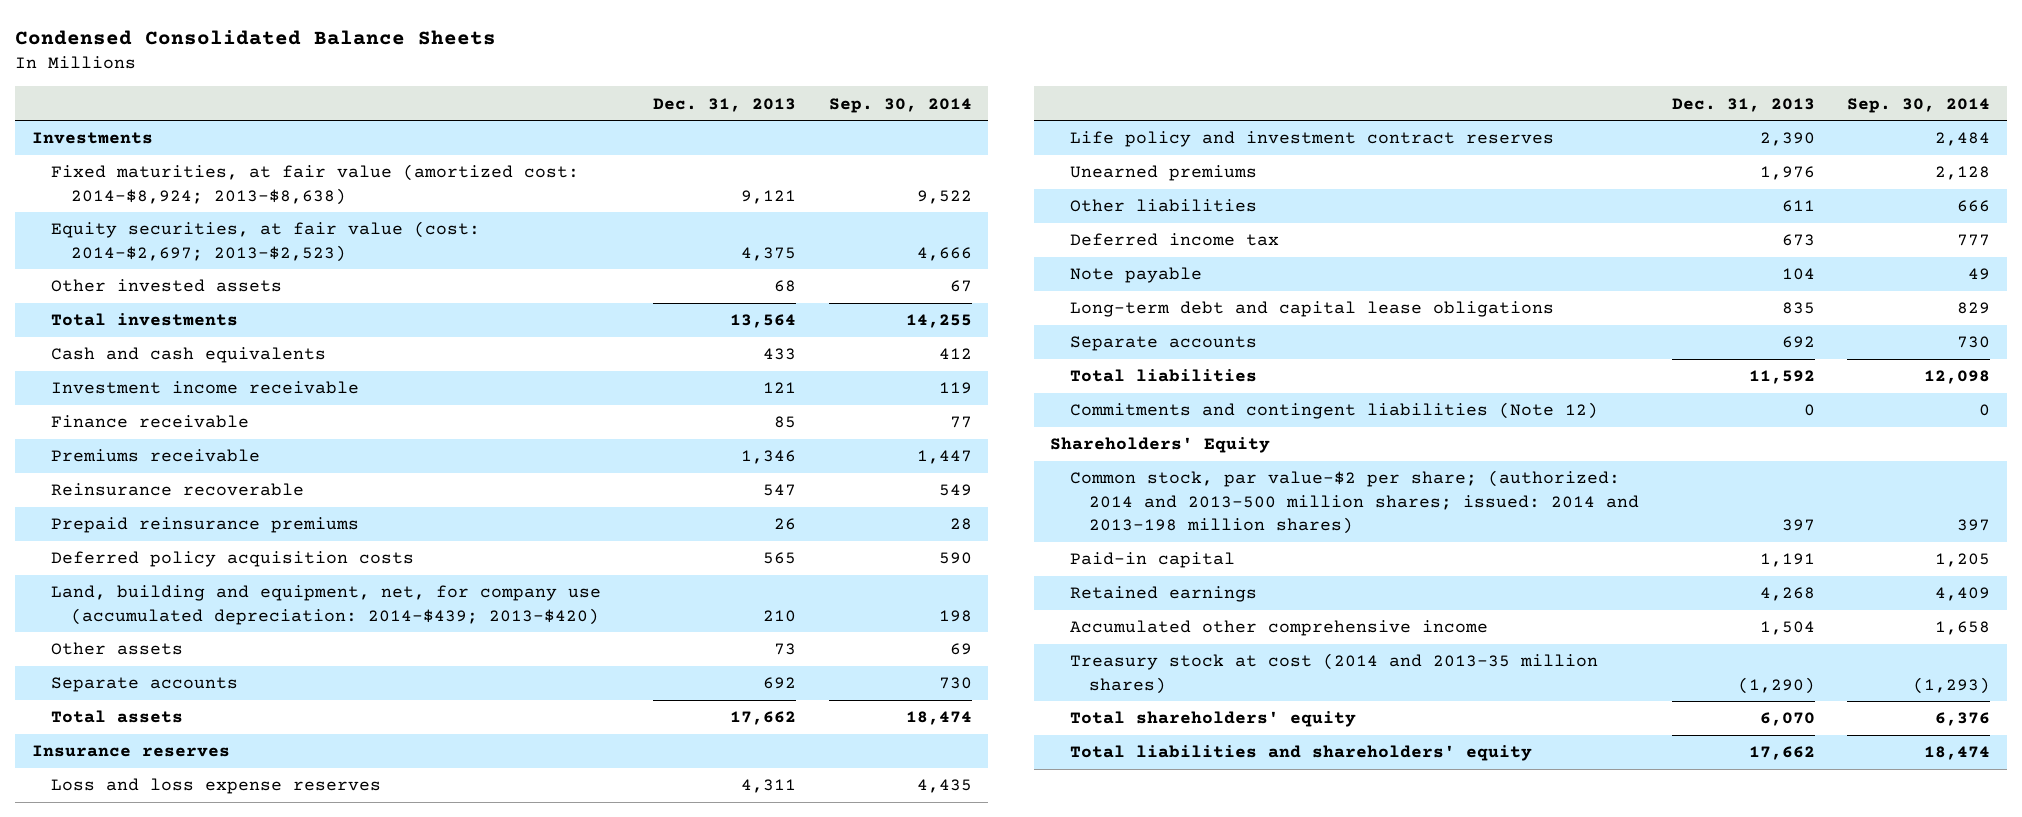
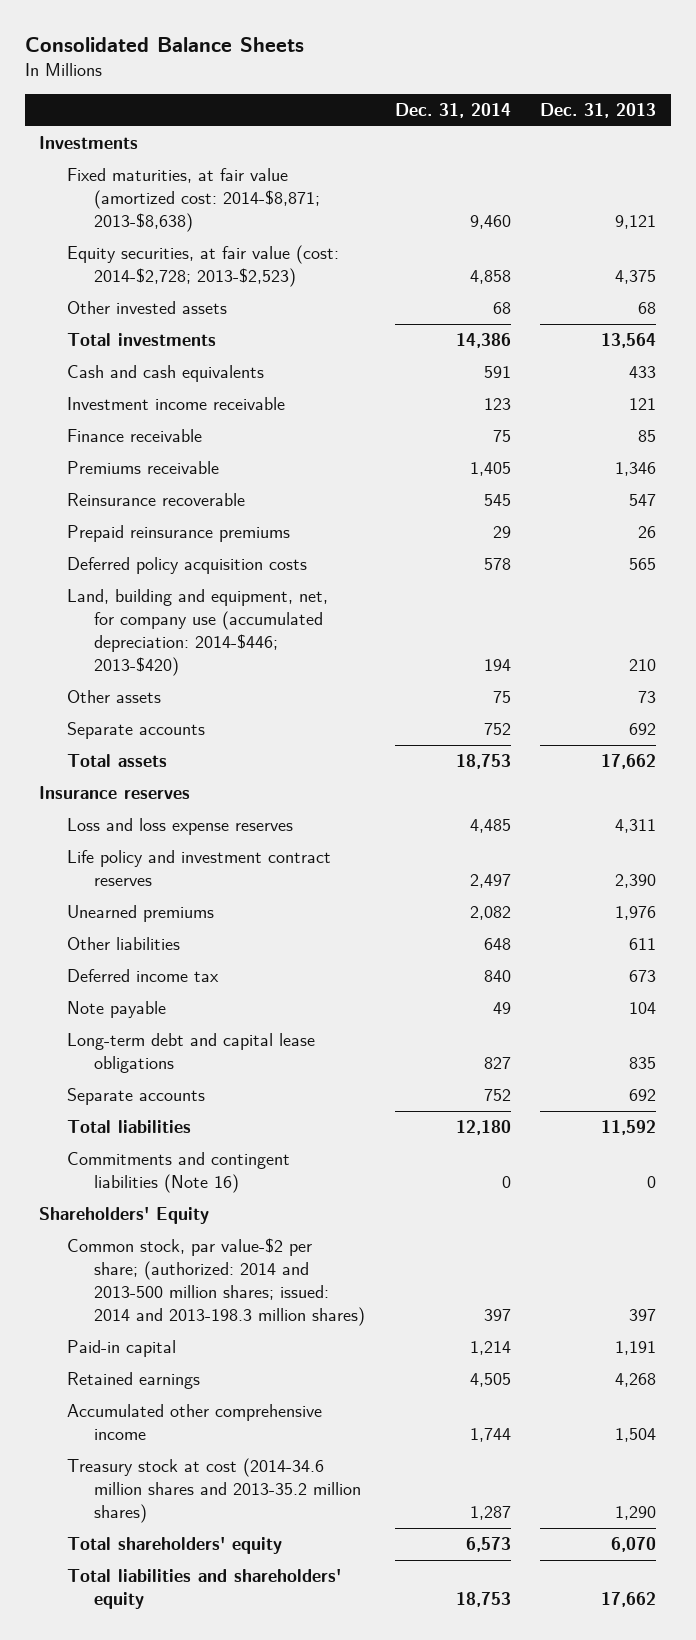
- Condensed Consolidated Balance Sheets
+ Consolidated Balance Sheets
- | Dec. 31, 2013 | Sep. 30, 2014
+ | Dec. 31, 2014 | Dec. 31, 2013
- Fixed maturities, at fair value (amortized cost: 2014-$8,924; 2013-$8,638) | 9,121 | 9,522
- Equity securities, at fair value (cost: 2014-$2,697; 2013-$2,523) | 4,375 | 4,666
+ Fixed maturities, at fair value (amortized cost: 2014-$8,871; 2013-$8,638) | 9,460 | 9,121
+ Equity securities, at fair value (cost: 2014-$2,728; 2013-$2,523) | 4,858 | 4,375
- Land, building and equipment, net, for company use (accumulated depreciation: 2014-$439; 2013-$420) | 210 | 198
+ Land, building and equipment, net, for company use (accumulated depreciation: 2014-$446; 2013-$420) | 194 | 210
- Commitments and contingent liabilities (Note 12) | 0 | 0
+ Commitments and contingent liabilities (Note 16) | 0 | 0
- Common stock, par value-$2 per share; (authorized: 2014 and 2013-500 million shares; issued: 2014 and 2013-198 million shares) | 397 | 397
+ Common stock, par value-$2 per share; (authorized: 2014 and 2013-500 million shares; issued: 2014 and 2013-198.3 million shares) | 397 | 397
- Treasury stock at cost (2014 and 2013-35 million shares) | (1,290) | (1,293)
+ Treasury stock at cost (2014-34.6 million shares and 2013-35.2 million shares) | 1,287 | 1,290

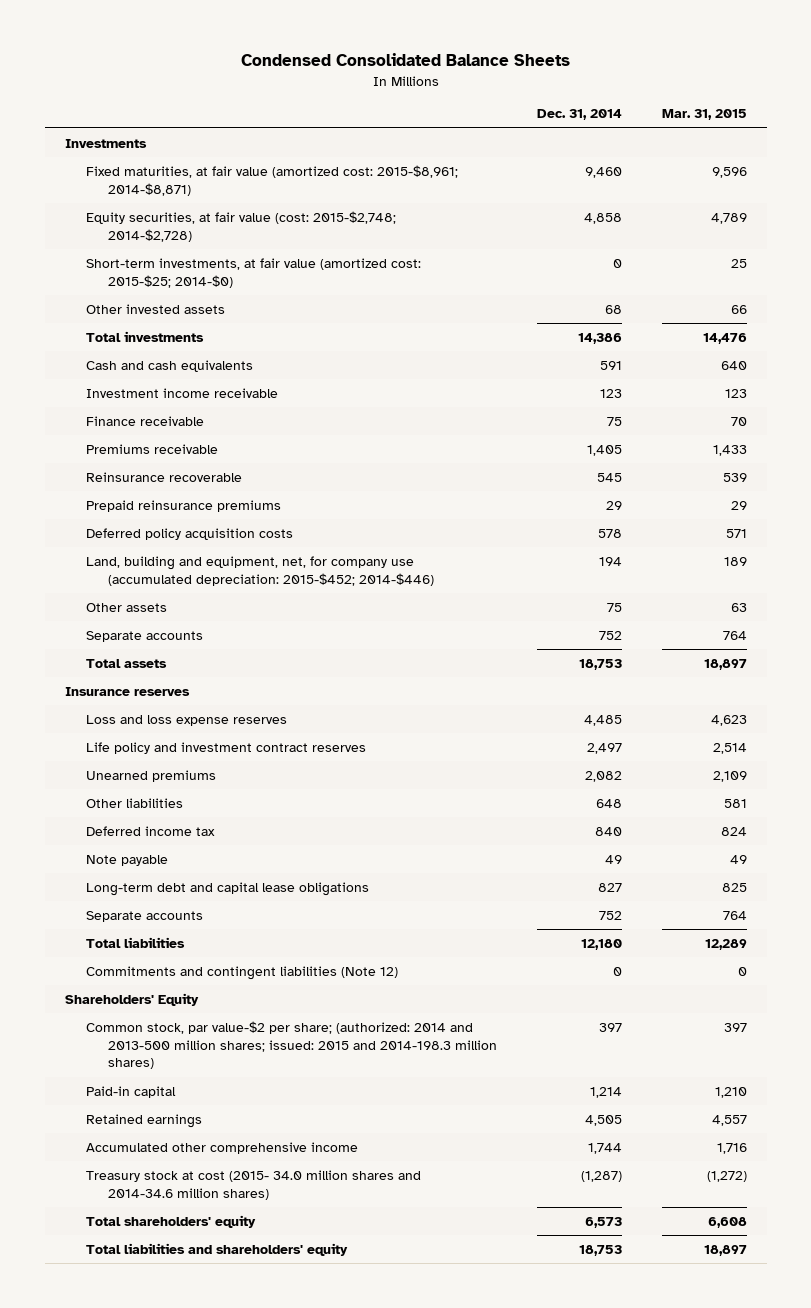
- Consolidated Balance Sheets
+ Condensed Consolidated Balance Sheets
- | Dec. 31, 2014 | Dec. 31, 2013
+ | Dec. 31, 2014 | Mar. 31, 2015
- Fixed maturities, at fair value (amortized cost: 2014-$8,871; 2013-$8,638) | 9,460 | 9,121
- Equity securities, at fair value (cost: 2014-$2,728; 2013-$2,523) | 4,858 | 4,375
+ Fixed maturities, at fair value (amortized cost: 2015-$8,961; 2014-$8,871) | 9,460 | 9,596
+ Equity securities, at fair value (cost: 2015-$2,748; 2014-$2,728) | 4,858 | 4,789
+ Short-term investments, at fair value (amortized cost: 2015-$25; 2014-$0) | 0 | 25
- Land, building and equipment, net, for company use (accumulated depreciation: 2014-$446; 2013-$420) | 194 | 210
+ Land, building and equipment, net, for company use (accumulated depreciation: 2015-$452; 2014-$446) | 194 | 189
- Commitments and contingent liabilities (Note 16) | 0 | 0
+ Commitments and contingent liabilities (Note 12) | 0 | 0
- Common stock, par value-$2 per share; (authorized: 2014 and 2013-500 million shares; issued: 2014 and 2013-198.3 million shares) | 397 | 397
+ Common stock, par value-$2 per share; (authorized: 2014 and 2013-500 million shares; issued: 2015 and 2014-198.3 million shares) | 397 | 397
- Treasury stock at cost (2014-34.6 million shares and 2013-35.2 million shares) | 1,287 | 1,290
+ Treasury stock at cost (2015- 34.0 million shares and 2014-34.6 million shares) | (1,287) | (1,272)

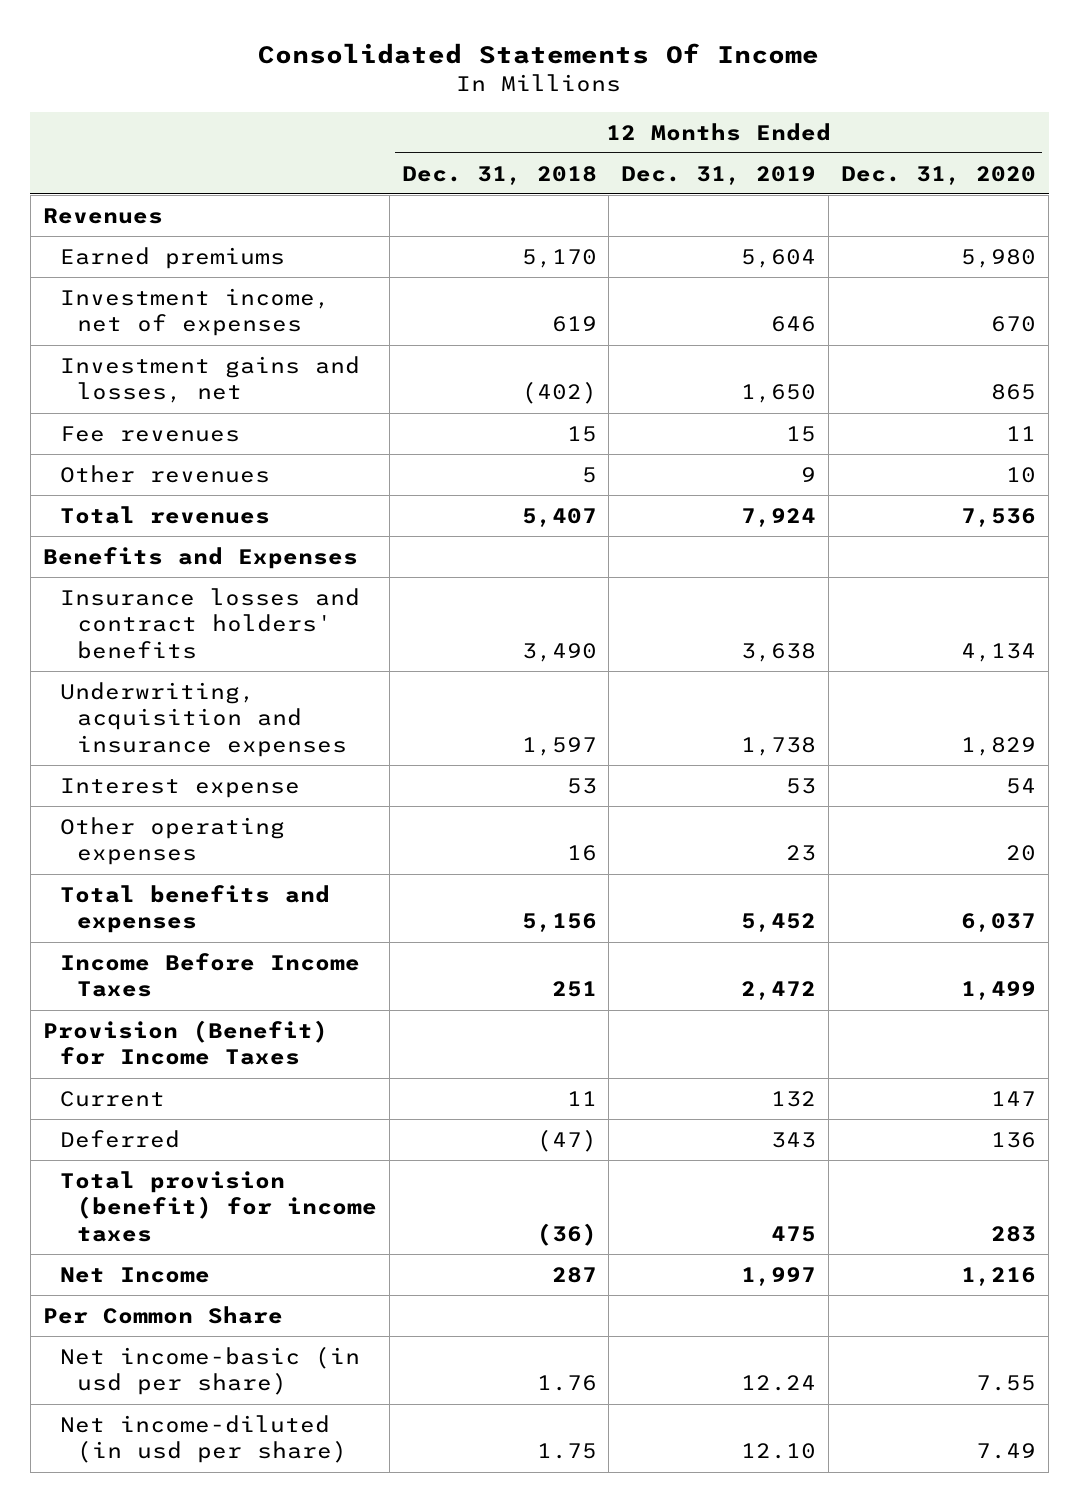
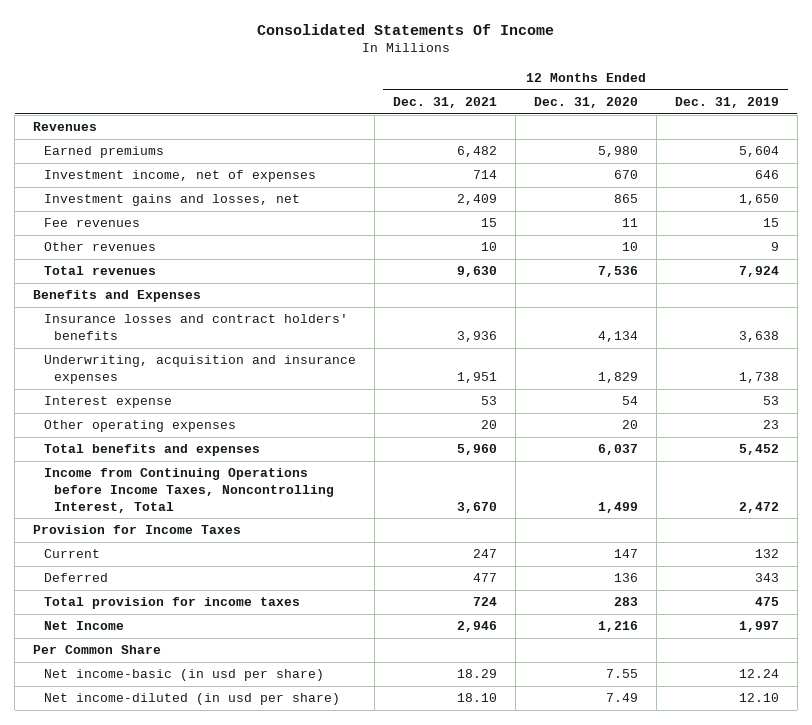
- | 12 Months Ended Dec. 31, 2018 | 12 Months Ended Dec. 31, 2019 | 12 Months Ended Dec. 31, 2020
+ | 12 Months Ended Dec. 31, 2021 | 12 Months Ended Dec. 31, 2020 | 12 Months Ended Dec. 31, 2019
- Income Before Income Taxes | 251 | 2,472 | 1,499
- Provision (Benefit) for Income Taxes
+ Income from Continuing Operations before Income Taxes, Noncontrolling Interest, Total | 3,670 | 1,499 | 2,472
+ Provision for Income Taxes
- Total provision (benefit) for income taxes | (36) | 475 | 283
+ Total provision for income taxes | 724 | 283 | 475

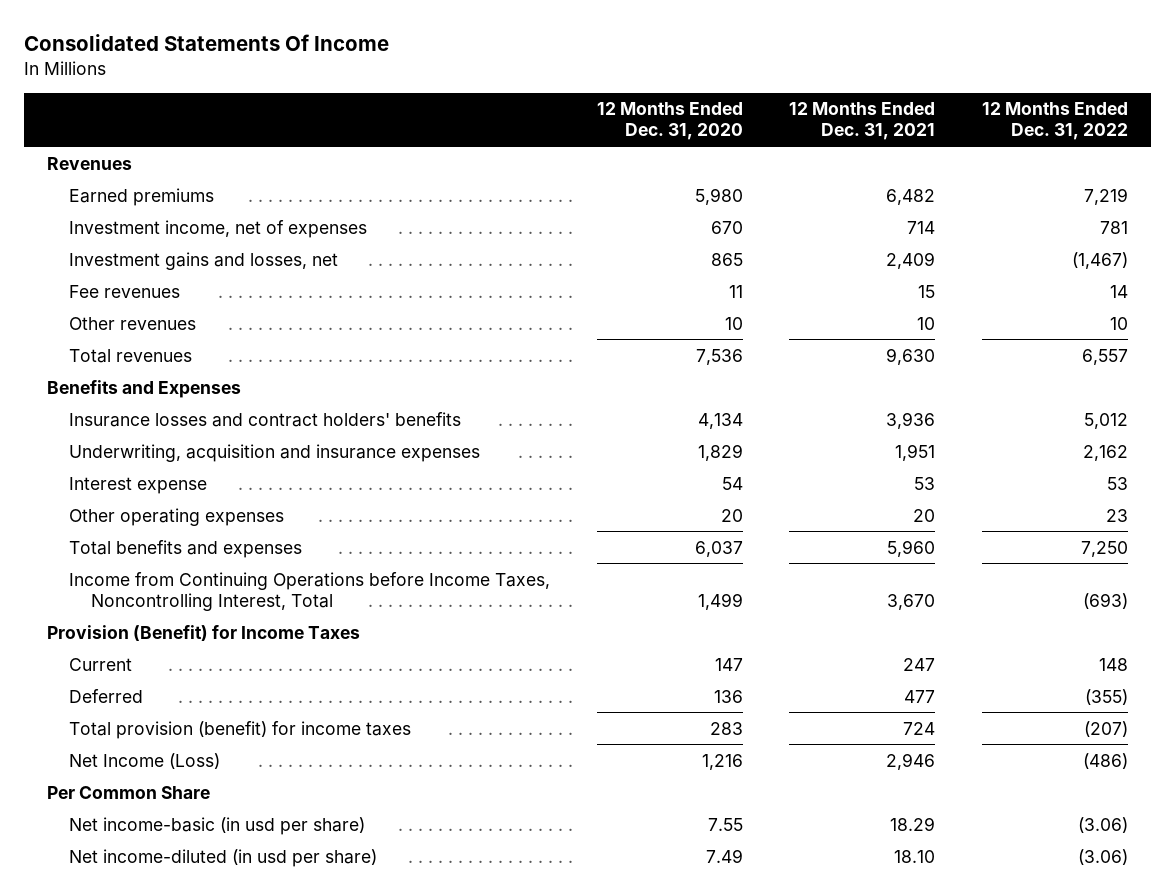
- | 12 Months Ended Dec. 31, 2021 | 12 Months Ended Dec. 31, 2020 | 12 Months Ended Dec. 31, 2019
+ | 12 Months Ended Dec. 31, 2020 | 12 Months Ended Dec. 31, 2021 | 12 Months Ended Dec. 31, 2022
- Provision for Income Taxes
+ Provision (Benefit) for Income Taxes
- Total provision for income taxes | 724 | 283 | 475
- Net Income | 2,946 | 1,216 | 1,997
+ Total provision (benefit) for income taxes | 283 | 724 | (207)
+ Net Income (Loss) | 1,216 | 2,946 | (486)

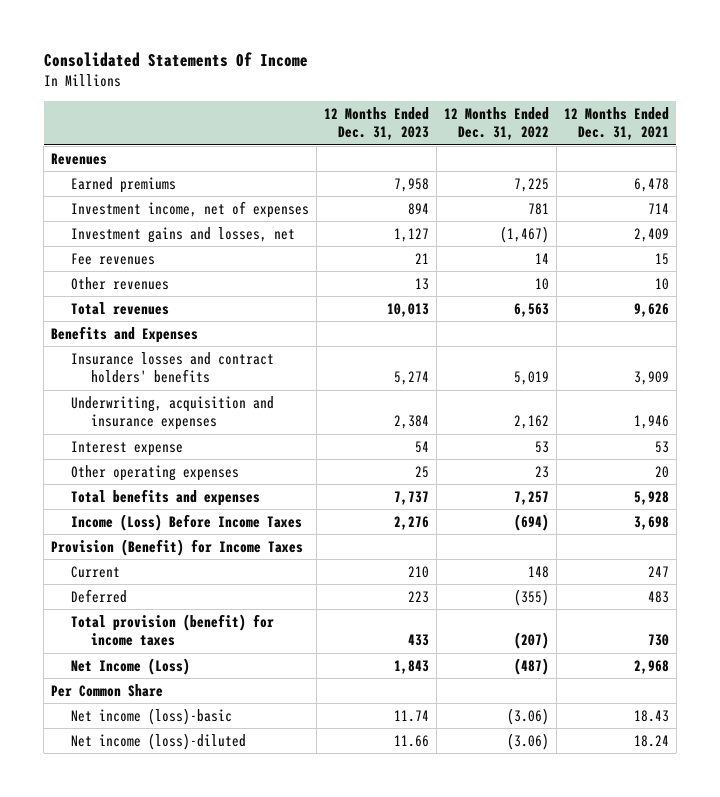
- | 12 Months Ended Dec. 31, 2020 | 12 Months Ended Dec. 31, 2021 | 12 Months Ended Dec. 31, 2022
+ | 12 Months Ended Dec. 31, 2023 | 12 Months Ended Dec. 31, 2022 | 12 Months Ended Dec. 31, 2021
- Earned premiums | 5,980 | 6,482 | 7,219
+ Earned premiums | 7,958 | 7,225 | 6,478
- Total revenues | 7,536 | 9,630 | 6,557
+ Total revenues | 10,013 | 6,563 | 9,626
- Insurance losses and contract holders' benefits | 4,134 | 3,936 | 5,012
- Underwriting, acquisition and insurance expenses | 1,829 | 1,951 | 2,162
+ Insurance losses and contract holders' benefits | 5,274 | 5,019 | 3,909
+ Underwriting, acquisition and insurance expenses | 2,384 | 2,162 | 1,946
- Total benefits and expenses | 6,037 | 5,960 | 7,250
- Income from Continuing Operations before Income Taxes, Noncontrolling Interest, Total | 1,499 | 3,670 | (693)
+ Total benefits and expenses | 7,737 | 7,257 | 5,928
+ Income (Loss) Before Income Taxes | 2,276 | (694) | 3,698
- Deferred | 136 | 477 | (355)
- Total provision (benefit) for income taxes | 283 | 724 | (207)
- Net Income (Loss) | 1,216 | 2,946 | (486)
+ Deferred | 223 | (355) | 483
+ Total provision (benefit) for income taxes | 433 | (207) | 730
+ Net Income (Loss) | 1,843 | (487) | 2,968
- Net income-basic (in usd per share) | 7.55 | 18.29 | (3.06)
- Net income-diluted (in usd per share) | 7.49 | 18.10 | (3.06)
+ Net income (loss)-basic | 11.74 | (3.06) | 18.43
+ Net income (loss)-diluted | 11.66 | (3.06) | 18.24

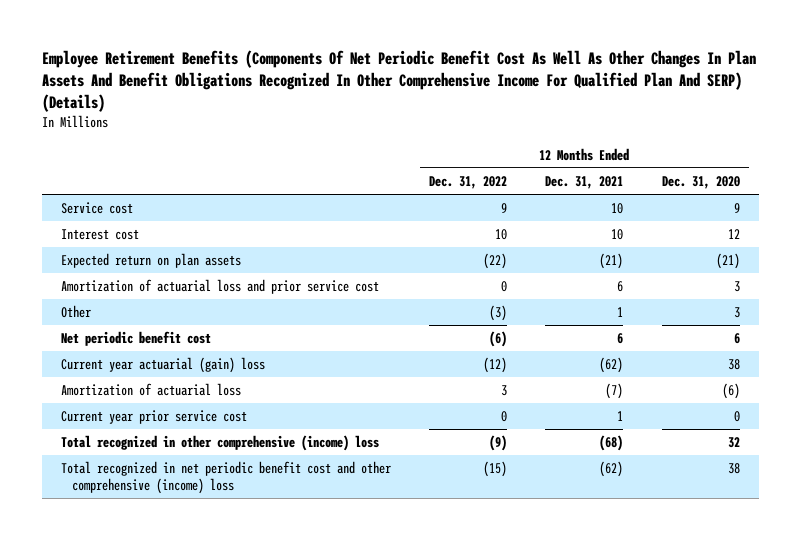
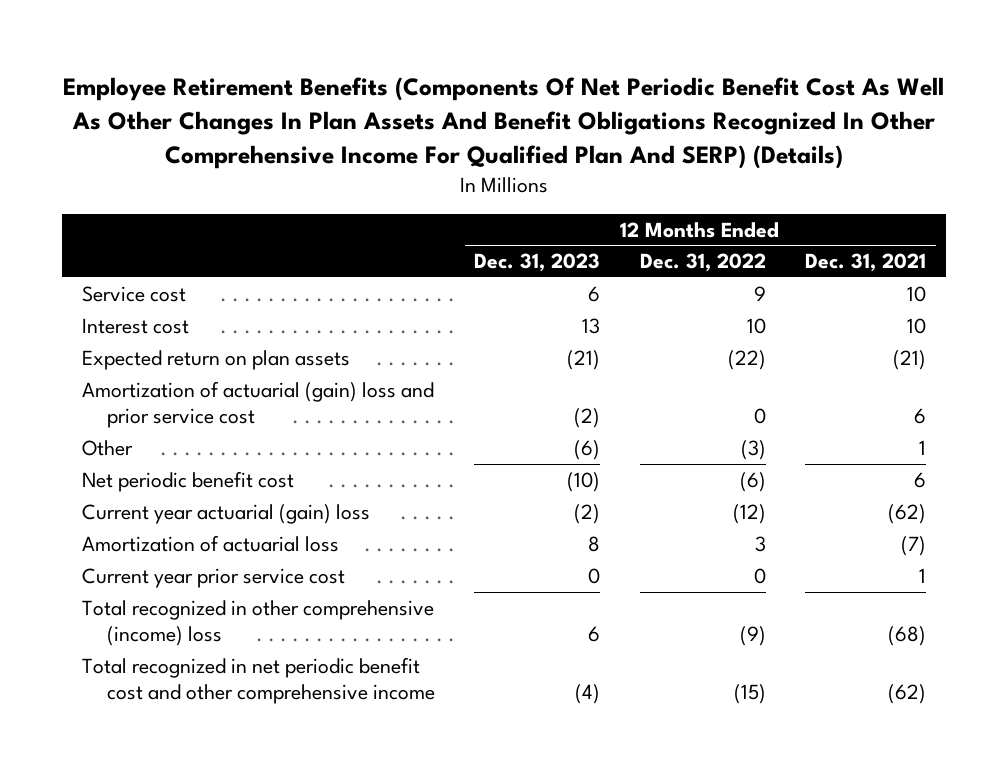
- | 12 Months Ended Dec. 31, 2022 | 12 Months Ended Dec. 31, 2021 | 12 Months Ended Dec. 31, 2020
+ | 12 Months Ended Dec. 31, 2023 | 12 Months Ended Dec. 31, 2022 | 12 Months Ended Dec. 31, 2021
- Amortization of actuarial loss and prior service cost | 0 | 6 | 3
+ Amortization of actuarial (gain) loss and prior service cost | (2) | 0 | 6
- Total recognized in net periodic benefit cost and other comprehensive (income) loss | (15) | (62) | 38
+ Total recognized in net periodic benefit cost and other comprehensive income | (4) | (15) | (62)

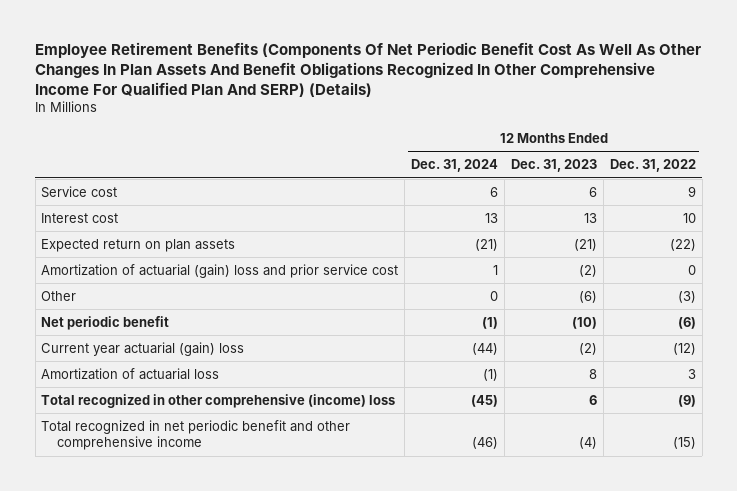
- | 12 Months Ended Dec. 31, 2023 | 12 Months Ended Dec. 31, 2022 | 12 Months Ended Dec. 31, 2021
+ | 12 Months Ended Dec. 31, 2024 | 12 Months Ended Dec. 31, 2023 | 12 Months Ended Dec. 31, 2022
- Net periodic benefit cost | (10) | (6) | 6
+ Net periodic benefit | (1) | (10) | (6)
- Current year prior service cost | 0 | 0 | 1
- Total recognized in net periodic benefit cost and other comprehensive income | (4) | (15) | (62)
+ Total recognized in net periodic benefit and other comprehensive income | (46) | (4) | (15)

